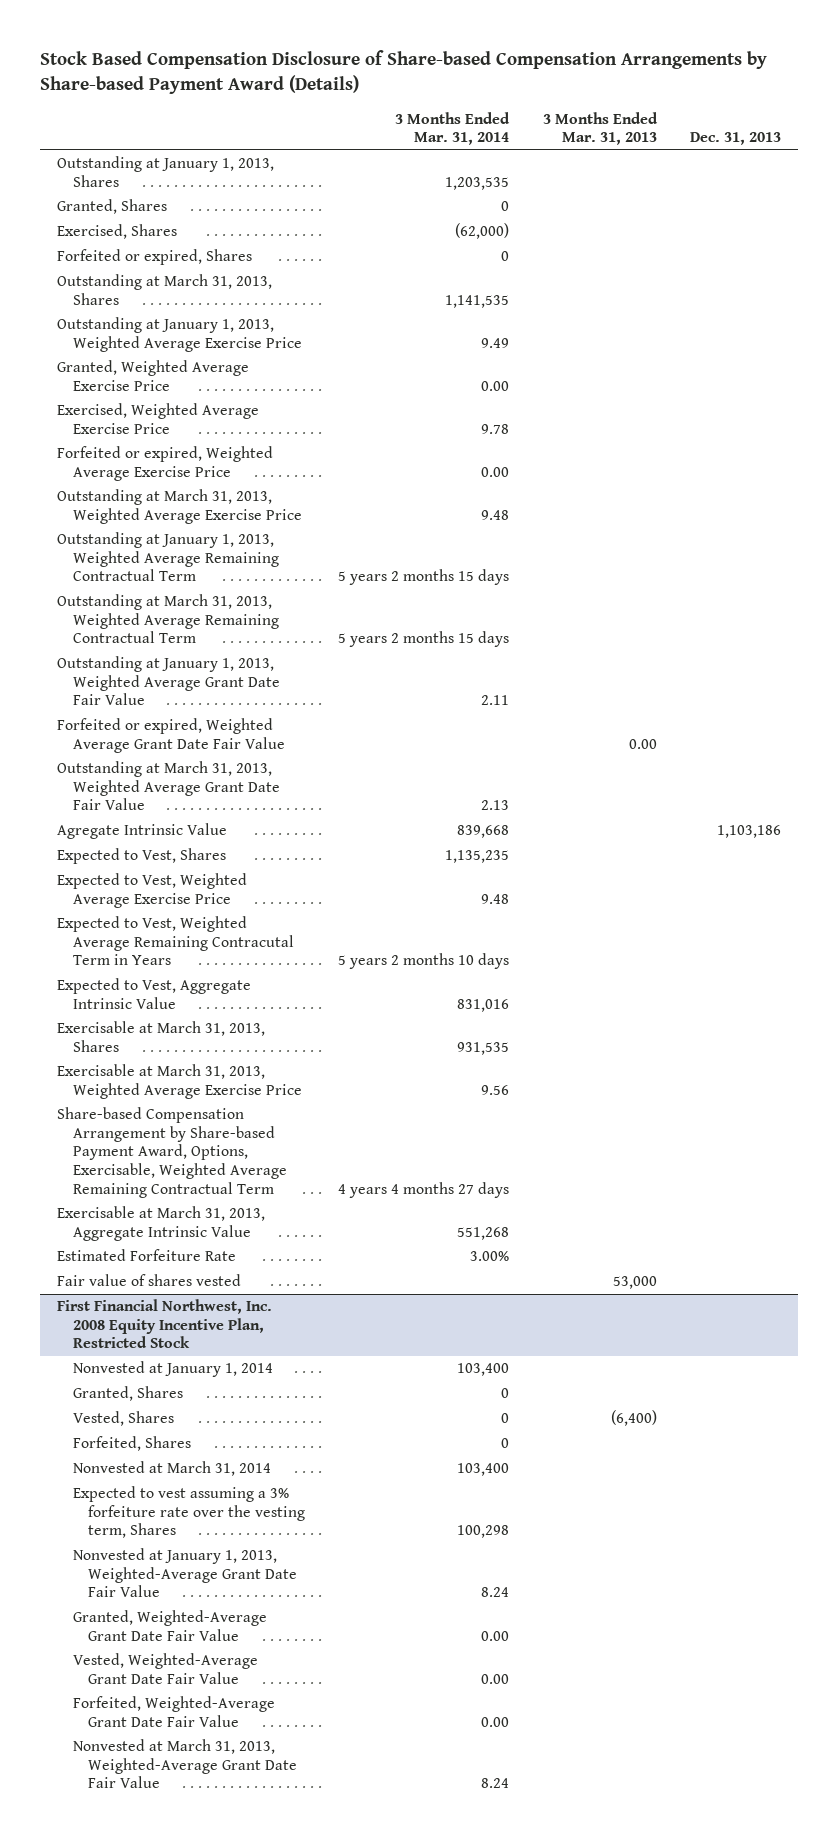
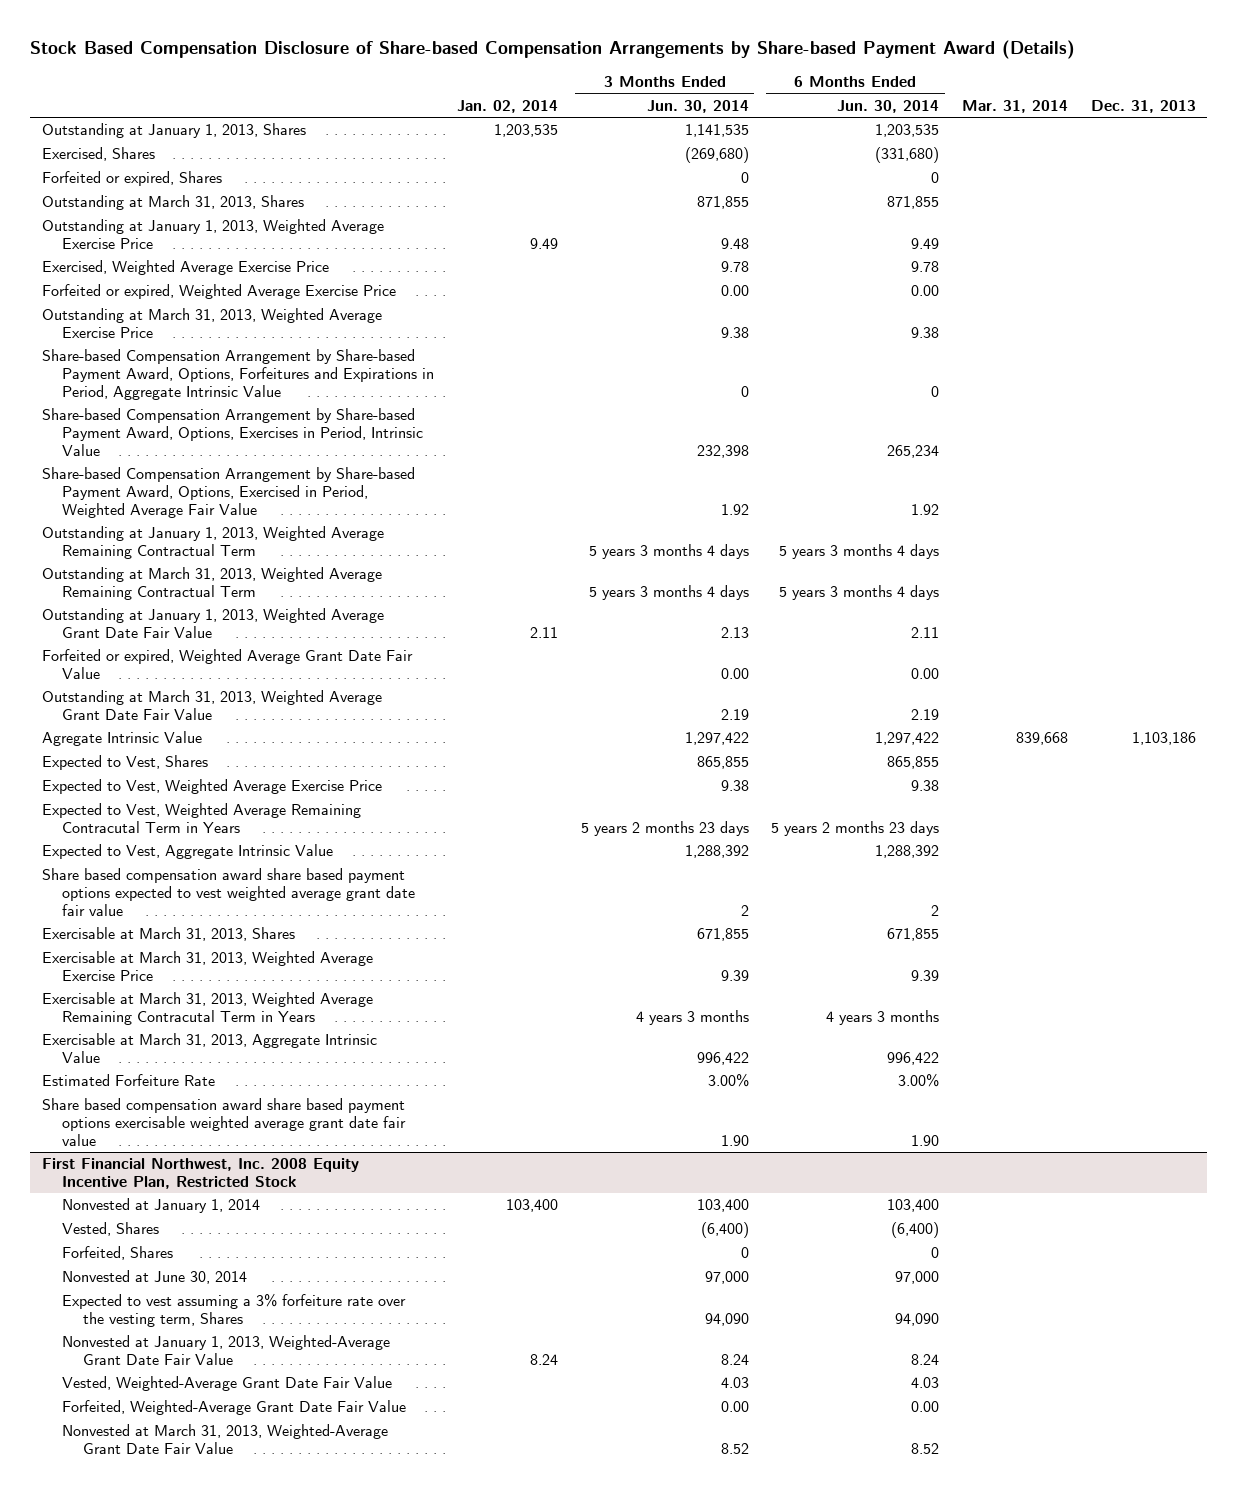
- | 3 Months Ended Mar. 31, 2014 | 3 Months Ended Mar. 31, 2013 | Dec. 31, 2013
+ | Jan. 02, 2014 | 3 Months Ended Jun. 30, 2014 | 6 Months Ended Jun. 30, 2014 | Mar. 31, 2014 | Dec. 31, 2013
- Granted, Shares | 0 | |
- Granted, Weighted Average Exercise Price | 0.00 | |
+ Share-based Compensation Arrangement by Share-based Payment Award, Options, Forfeitures and Expirations in Period, Aggregate Intrinsic Value | | 0 | 0 | |
+ Share-based Compensation Arrangement by Share-based Payment Award, Options, Exercises in Period, Intrinsic Value | | 232,398 | 265,234 | |
+ Share-based Compensation Arrangement by Share-based Payment Award, Options, Exercised in Period, Weighted Average Fair Value | | 1.92 | 1.92 | |
+ Share based compensation award share based payment options expected to vest weighted average grant date fair value | | 2 | 2 | |
- Share-based Compensation Arrangement by Share-based Payment Award, Options, Exercisable, Weighted Average Remaining Contractual Term | 4 years 4 months 27 days | |
+ Exercisable at March 31, 2013, Weighted Average Remaining Contracutal Term in Years | | 4 years 3 months | 4 years 3 months | |
- Fair value of shares vested | | 53,000 |
+ Share based compensation award share based payment options exercisable weighted average grant date fair value | | 1.90 | 1.90 | |
@ First Financial Northwest, Inc. 2008 Equity Incentive Plan, Restricted Stock
- Granted, Shares | 0 | |
- Nonvested at March 31, 2014 | 103,400 | |
+ Nonvested at June 30, 2014 | | 97,000 | 97,000 | |
- Granted, Weighted-Average Grant Date Fair Value | 0.00 | |

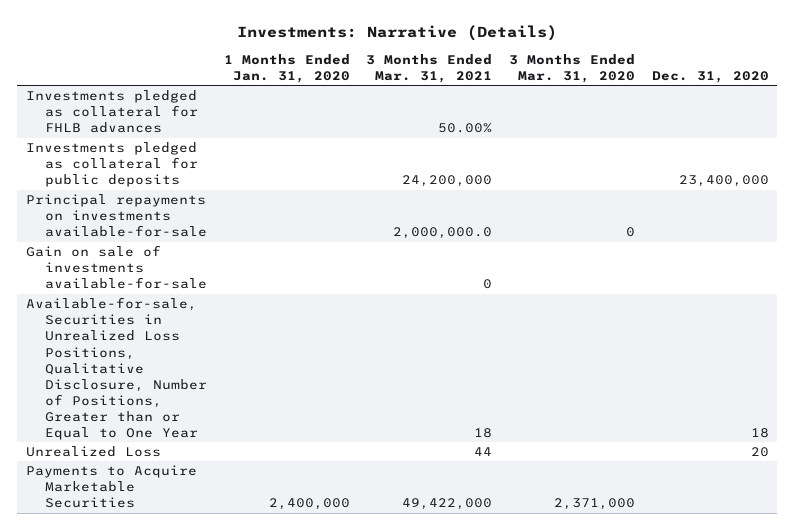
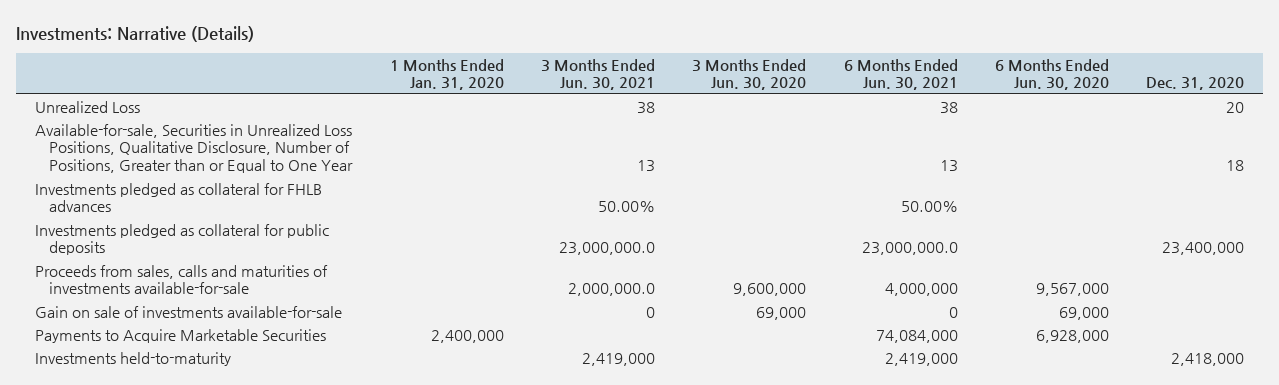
- | 1 Months Ended Jan. 31, 2020 | 3 Months Ended Mar. 31, 2021 | 3 Months Ended Mar. 31, 2020 | Dec. 31, 2020
+ | 1 Months Ended Jan. 31, 2020 | 3 Months Ended Jun. 30, 2021 | 3 Months Ended Jun. 30, 2020 | 6 Months Ended Jun. 30, 2021 | 6 Months Ended Jun. 30, 2020 | Dec. 31, 2020
moved up: Unrealized Loss | | 38 | | 38 | | 20
moved up: Available-for-sale, Securities in Unrealized Loss Positions, Qualitative Disclosure, Number of Positions, Greater than or Equal to One Year | | 13 | | 13 | | 18
- Principal repayments on investments available-for-sale | | 2,000,000.0 | 0 |
+ Proceeds from sales, calls and maturities of investments available-for-sale | | 2,000,000.0 | 9,600,000 | 4,000,000 | 9,567,000 |
+ Investments held-to-maturity | | 2,419,000 | | 2,419,000 | | 2,418,000

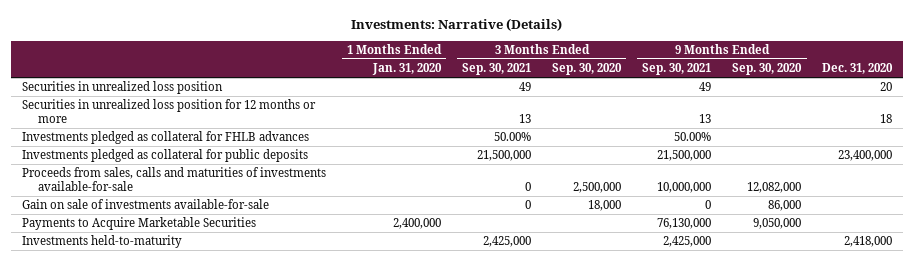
- | 1 Months Ended Jan. 31, 2020 | 3 Months Ended Jun. 30, 2021 | 3 Months Ended Jun. 30, 2020 | 6 Months Ended Jun. 30, 2021 | 6 Months Ended Jun. 30, 2020 | Dec. 31, 2020
+ | 1 Months Ended Jan. 31, 2020 | 3 Months Ended Sep. 30, 2021 | 3 Months Ended Sep. 30, 2020 | 9 Months Ended Sep. 30, 2021 | 9 Months Ended Sep. 30, 2020 | Dec. 31, 2020
- Unrealized Loss | | 38 | | 38 | | 20
- Available-for-sale, Securities in Unrealized Loss Positions, Qualitative Disclosure, Number of Positions, Greater than or Equal to One Year | | 13 | | 13 | | 18
+ Securities in unrealized loss position | | 49 | | 49 | | 20
+ Securities in unrealized loss position for 12 months or more | | 13 | | 13 | | 18

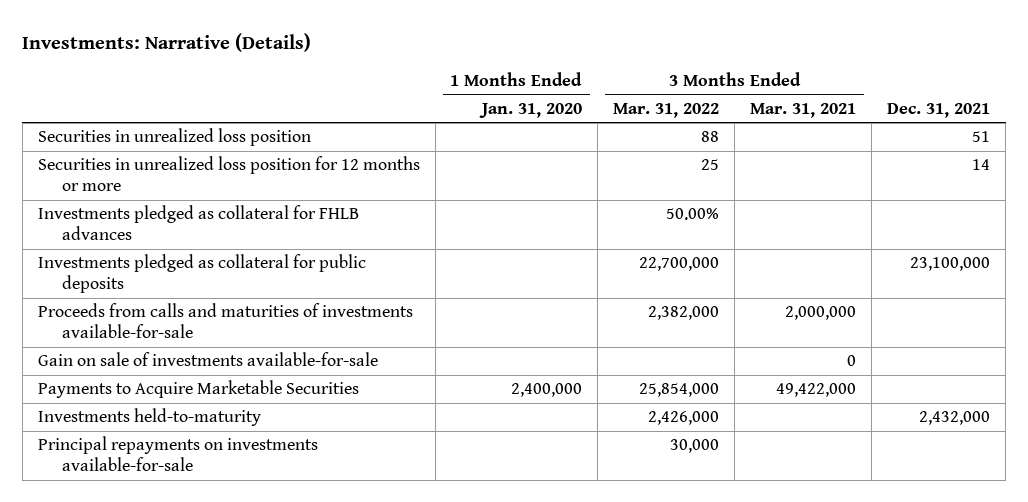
- | 1 Months Ended Jan. 31, 2020 | 3 Months Ended Sep. 30, 2021 | 3 Months Ended Sep. 30, 2020 | 9 Months Ended Sep. 30, 2021 | 9 Months Ended Sep. 30, 2020 | Dec. 31, 2020
+ | 1 Months Ended Jan. 31, 2020 | 3 Months Ended Mar. 31, 2022 | 3 Months Ended Mar. 31, 2021 | Dec. 31, 2021
- Proceeds from sales, calls and maturities of investments available-for-sale | | 0 | 2,500,000 | 10,000,000 | 12,082,000 |
+ Proceeds from calls and maturities of investments available-for-sale | | 2,382,000 | 2,000,000 |
+ Principal repayments on investments available-for-sale | | 30,000 | |

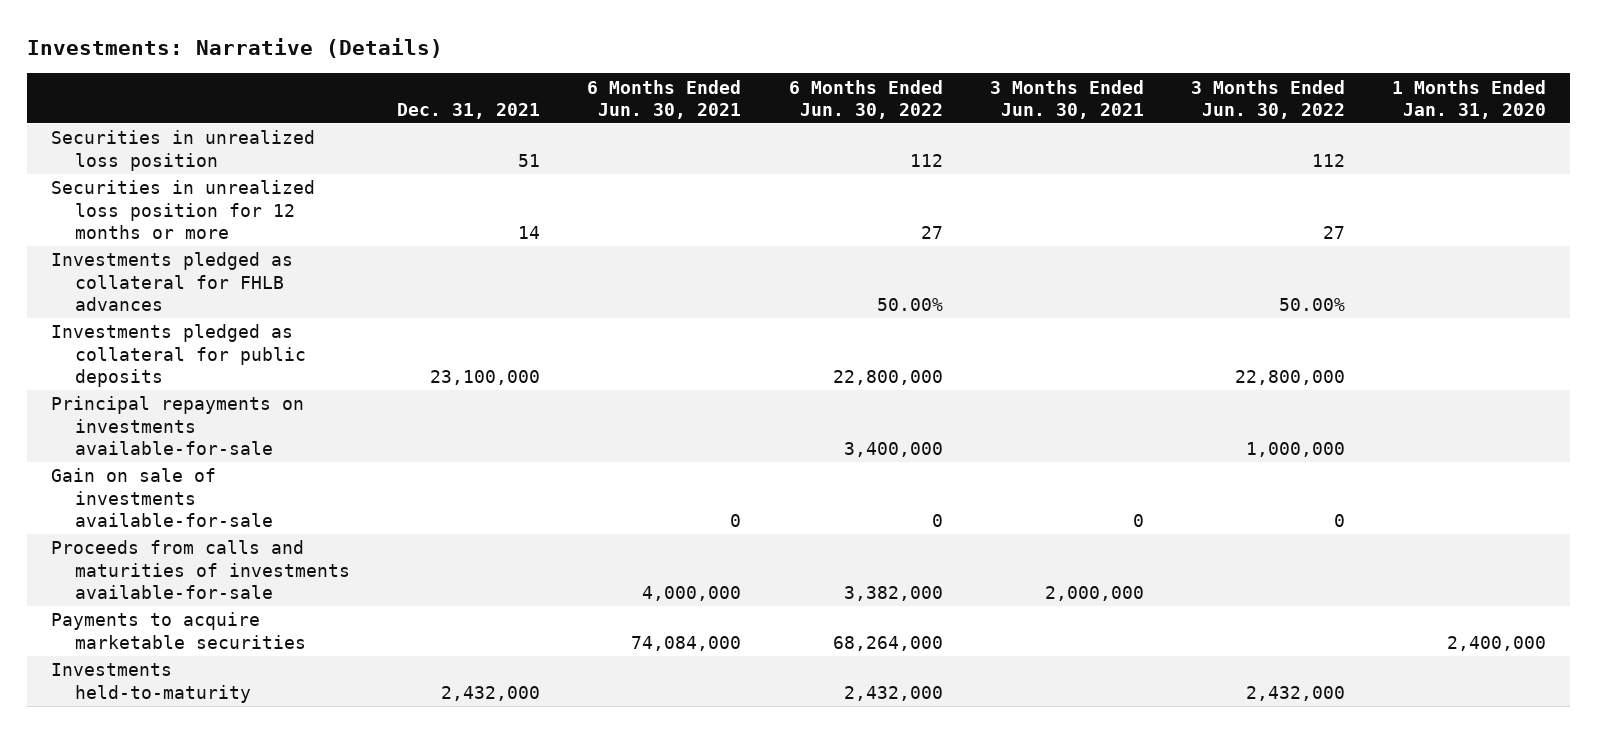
- | 1 Months Ended Jan. 31, 2020 | 3 Months Ended Mar. 31, 2022 | 3 Months Ended Mar. 31, 2021 | Dec. 31, 2021
+ | Dec. 31, 2021 | 6 Months Ended Jun. 30, 2021 | 6 Months Ended Jun. 30, 2022 | 3 Months Ended Jun. 30, 2021 | 3 Months Ended Jun. 30, 2022 | 1 Months Ended Jan. 31, 2020
moved up: Principal repayments on investments available-for-sale | | | 3,400,000 | | 1,000,000 |
- Payments to Acquire Marketable Securities | 2,400,000 | 25,854,000 | 49,422,000 |
moved down: Proceeds from calls and maturities of investments available-for-sale | | 4,000,000 | 3,382,000 | 2,000,000 | |
+ Payments to acquire marketable securities | | 74,084,000 | 68,264,000 | | | 2,400,000

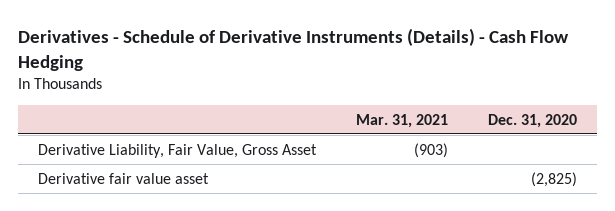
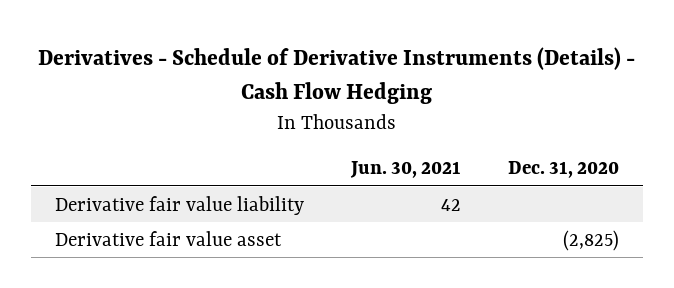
- | Mar. 31, 2021 | Dec. 31, 2020
+ | Jun. 30, 2021 | Dec. 31, 2020
- Derivative Liability, Fair Value, Gross Asset | (903) |
+ Derivative fair value liability | 42 |

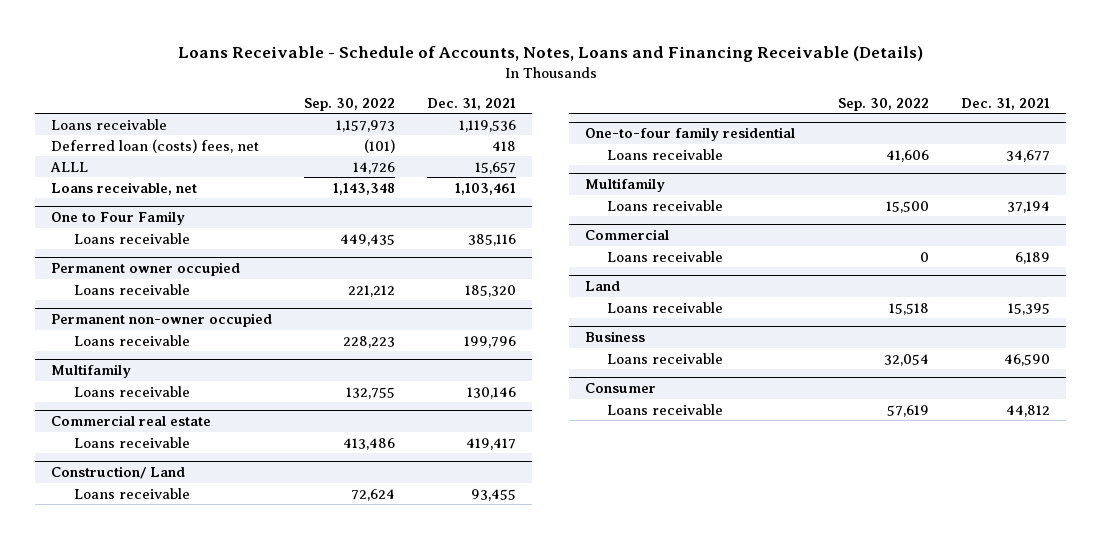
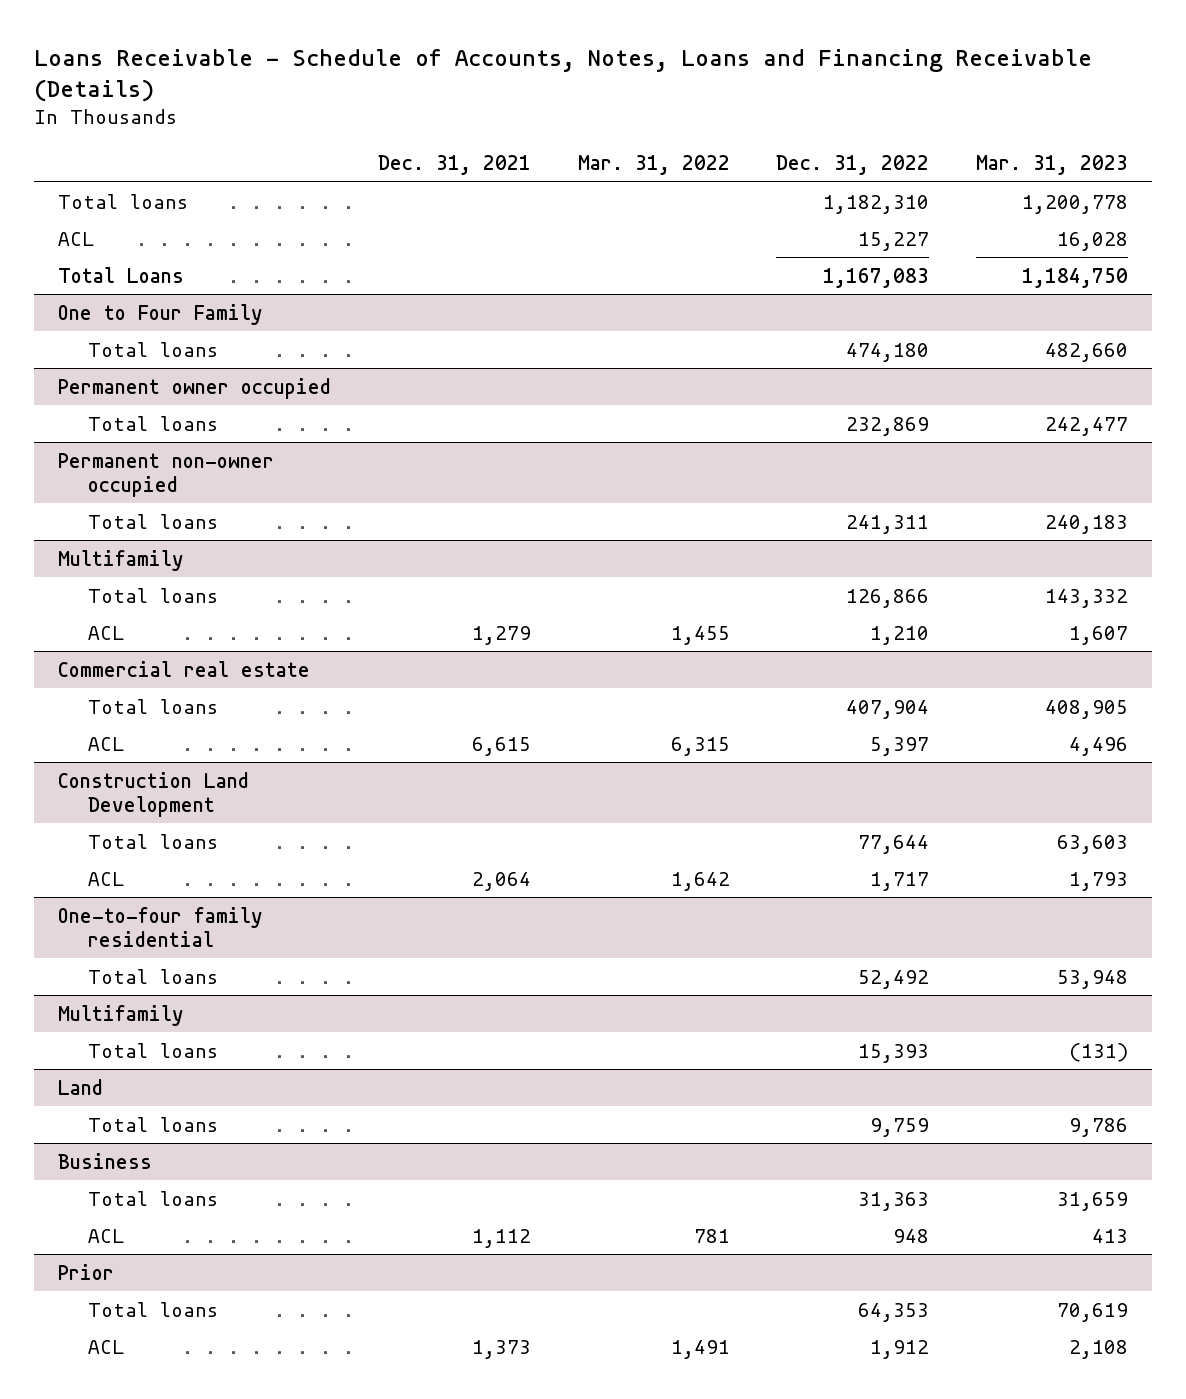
- | Sep. 30, 2022 | Dec. 31, 2021
+ | Dec. 31, 2021 | Mar. 31, 2022 | Dec. 31, 2022 | Mar. 31, 2023
- Loans receivable | 1,157,973 | 1,119,536
- Deferred loan (costs) fees, net | (101) | 418
- ALLL | 14,726 | 15,657
- Loans receivable, net | 1,143,348 | 1,103,461
+ Total loans | | | 1,182,310 | 1,200,778
+ ACL | | | 15,227 | 16,028
+ Total Loans | | | 1,167,083 | 1,184,750
@ One to Four Family
- Loans receivable | 449,435 | 385,116
+ Total loans | | | 474,180 | 482,660
@ Permanent owner occupied
- Loans receivable | 221,212 | 185,320
+ Total loans | | | 232,869 | 242,477
@ Permanent non-owner occupied
- Loans receivable | 228,223 | 199,796
+ Total loans | | | 241,311 | 240,183
@ Multifamily
- Loans receivable | 132,755 | 130,146
+ Total loans | | | 126,866 | 143,332
+ ACL | 1,279 | 1,455 | 1,210 | 1,607
@ Commercial real estate
- Loans receivable | 413,486 | 419,417
- Construction/ Land
- Loans receivable | 72,624 | 93,455
@ Commercial real estate
+ Total loans | | | 407,904 | 408,905
+ ACL | 6,615 | 6,315 | 5,397 | 4,496
+ Construction Land Development
+ Total loans | | | 77,644 | 63,603
+ ACL | 2,064 | 1,642 | 1,717 | 1,793
@ One-to-four family residential
- Loans receivable | 41,606 | 34,677
+ Total loans | | | 52,492 | 53,948
@ Multifamily
- Loans receivable | 15,500 | 37,194
- Commercial
- Loans receivable | 0 | 6,189
@ Multifamily
+ Total loans | | | 15,393 | (131)
@ Land
- Loans receivable | 15,518 | 15,395
+ Total loans | | | 9,759 | 9,786
@ Business
- Loans receivable | 32,054 | 46,590
- Consumer
- Loans receivable | 57,619 | 44,812
@ Business
+ Total loans | | | 31,363 | 31,659
+ ACL | 1,112 | 781 | 948 | 413
+ Prior
+ Total loans | | | 64,353 | 70,619
+ ACL | 1,373 | 1,491 | 1,912 | 2,108

